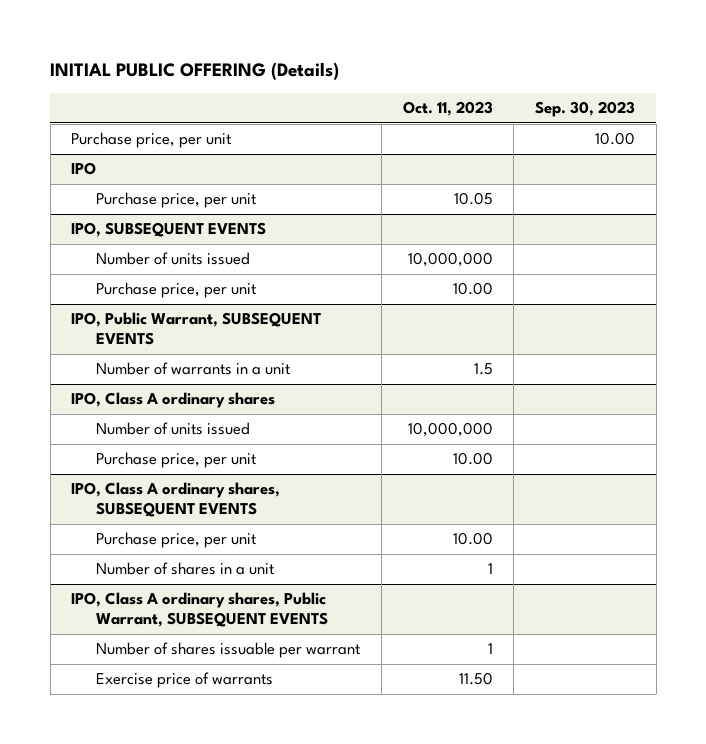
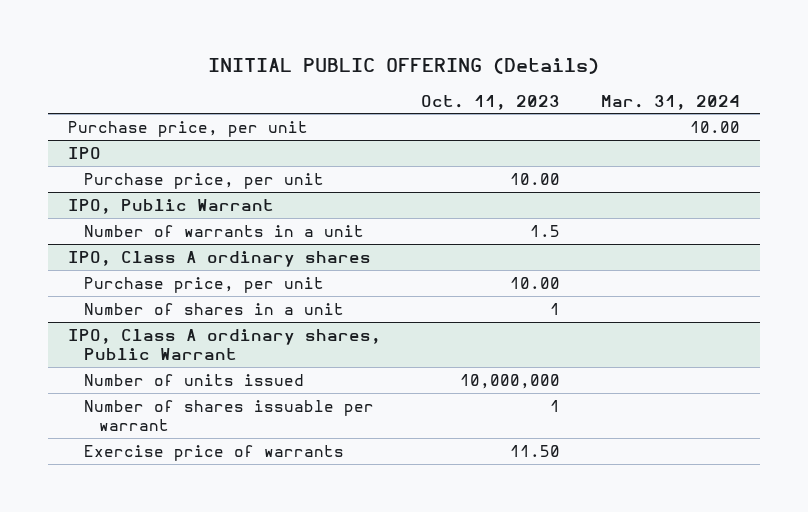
- | Oct. 11, 2023 | Sep. 30, 2023
+ | Oct. 11, 2023 | Mar. 31, 2024
@ IPO
- Purchase price, per unit | 10.05 |
- IPO, SUBSEQUENT EVENTS
- Number of units issued | 10,000,000 |
- IPO, Public Warrant, SUBSEQUENT EVENTS
+ IPO, Public Warrant
@ IPO, Class A ordinary shares
- Number of units issued | 10,000,000 |
- IPO, Class A ordinary shares, SUBSEQUENT EVENTS
- Purchase price, per unit | 10.00 |
- IPO, Class A ordinary shares, Public Warrant, SUBSEQUENT EVENTS
+ IPO, Class A ordinary shares, Public Warrant
+ Number of units issued | 10,000,000 |

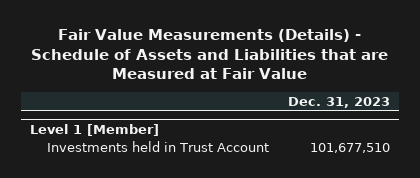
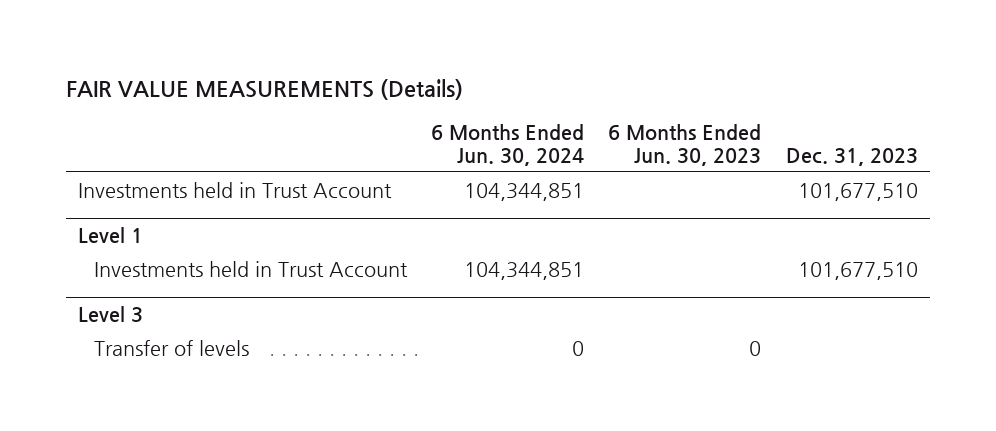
- Fair Value Measurements (Details) - Schedule of Assets and Liabilities that are Measured at Fair Value
+ FAIR VALUE MEASUREMENTS (Details)
- | Dec. 31, 2023
+ | 6 Months Ended Jun. 30, 2024 | 6 Months Ended Jun. 30, 2023 | Dec. 31, 2023
- Level 1 [Member]
+ Level 1
+ Investments held in Trust Account | 104,344,851 | | 101,677,510
+ Level 3
+ Transfer of levels | 0 | 0 |

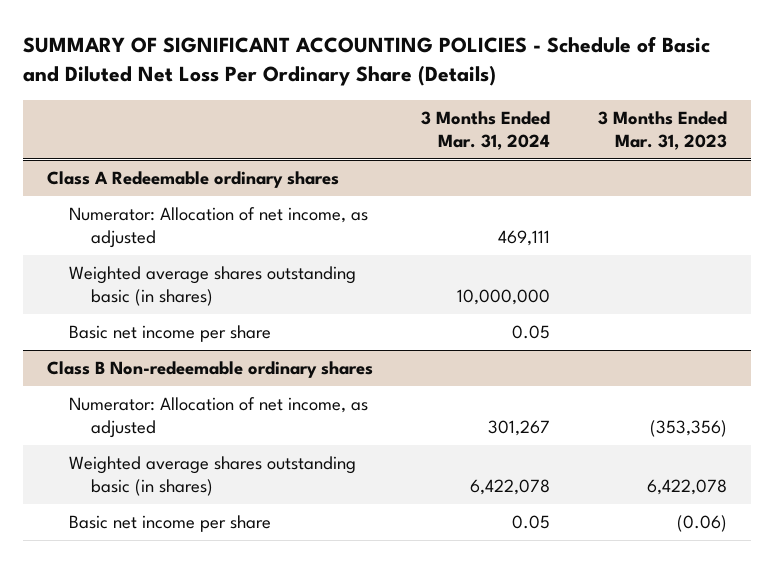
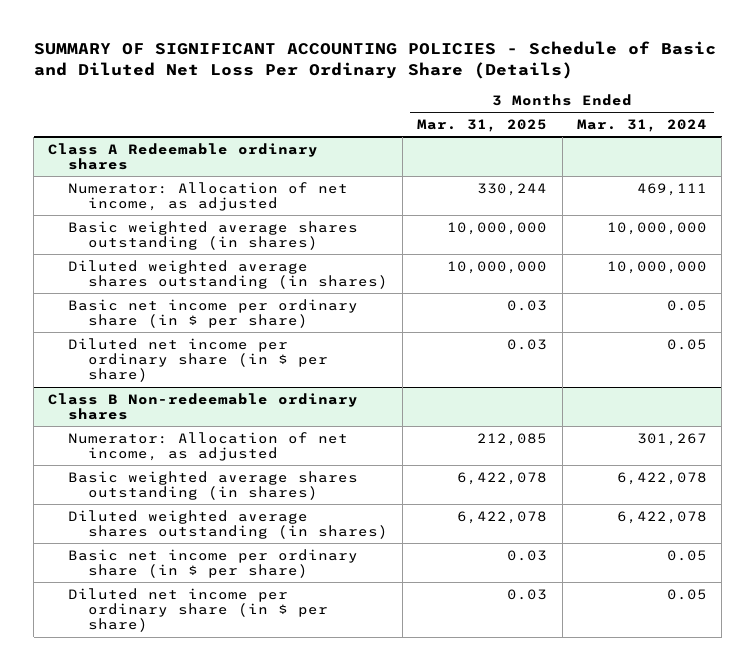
- | 3 Months Ended Mar. 31, 2024 | 3 Months Ended Mar. 31, 2023
+ | 3 Months Ended Mar. 31, 2025 | 3 Months Ended Mar. 31, 2024
@ Class A Redeemable ordinary shares
- Weighted average shares outstanding basic (in shares) | 10,000,000 |
- Basic net income per share | 0.05 |
+ Basic weighted average shares outstanding (in shares) | 10,000,000 | 10,000,000
+ Diluted weighted average shares outstanding (in shares) | 10,000,000 | 10,000,000
+ Basic net income per ordinary share (in $ per share) | 0.03 | 0.05
+ Diluted net income per ordinary share (in $ per share) | 0.03 | 0.05
@ Class B Non-redeemable ordinary shares
- Weighted average shares outstanding basic (in shares) | 6,422,078 | 6,422,078
- Basic net income per share | 0.05 | (0.06)
+ Basic weighted average shares outstanding (in shares) | 6,422,078 | 6,422,078
+ Diluted weighted average shares outstanding (in shares) | 6,422,078 | 6,422,078
+ Basic net income per ordinary share (in $ per share) | 0.03 | 0.05
+ Diluted net income per ordinary share (in $ per share) | 0.03 | 0.05

